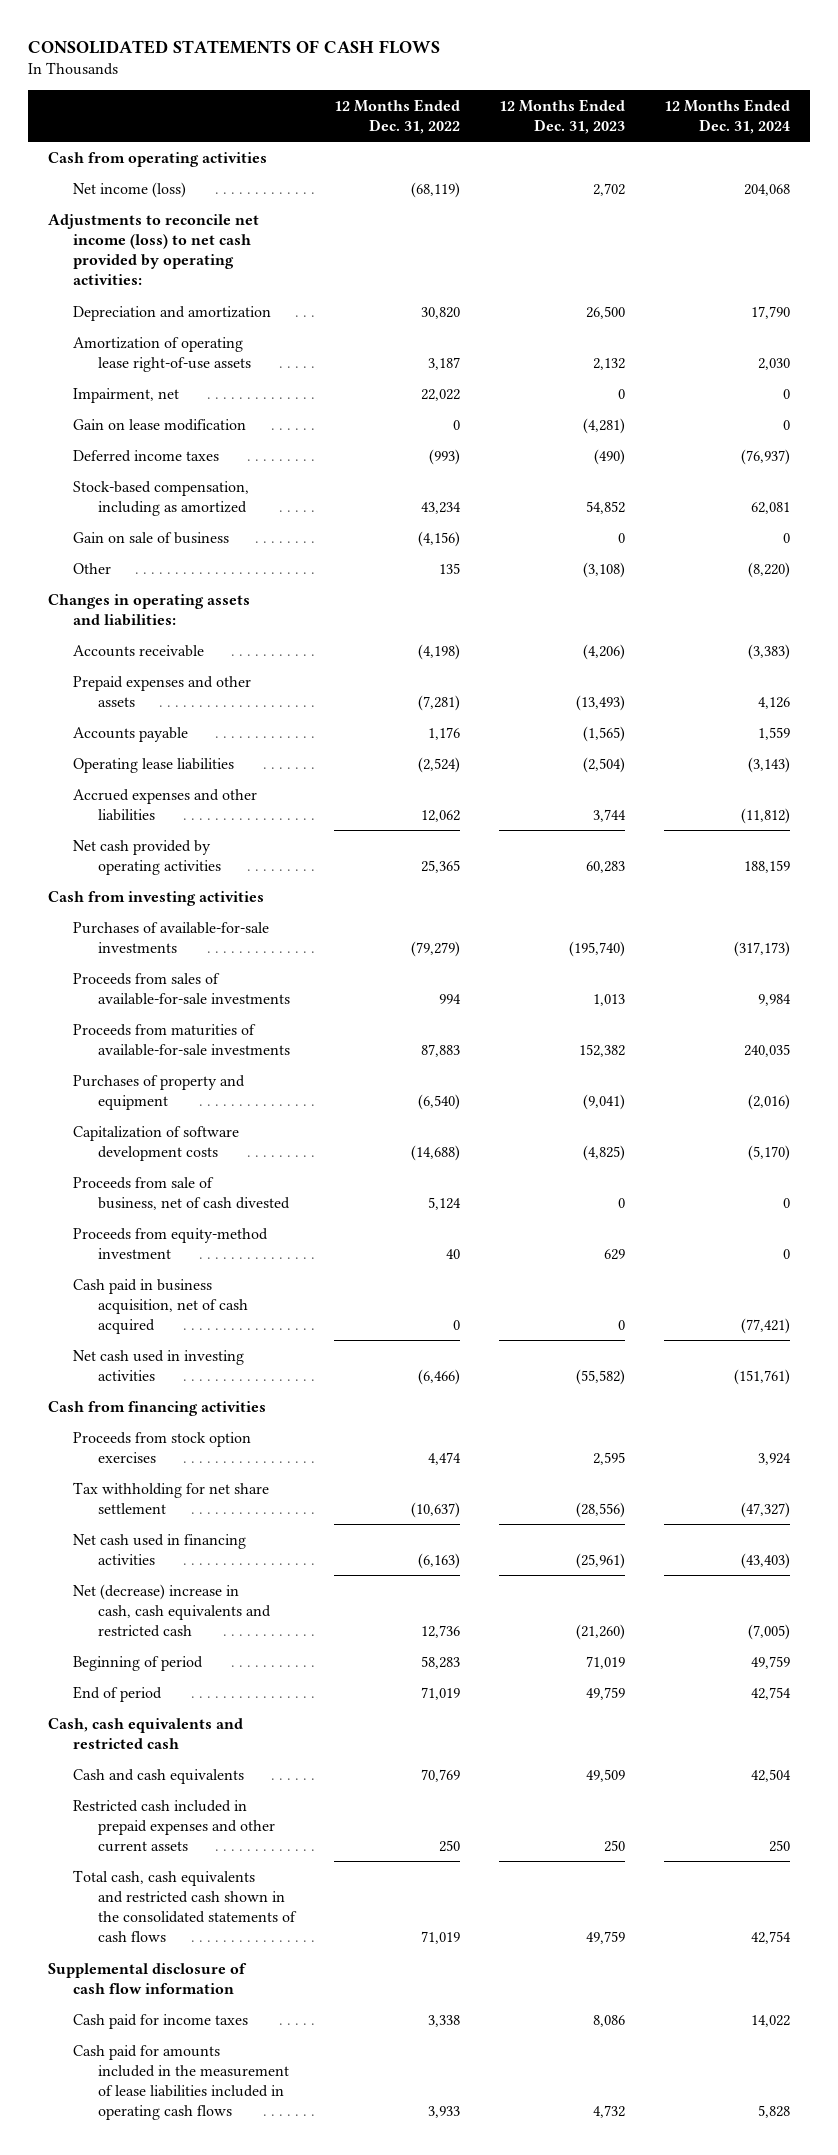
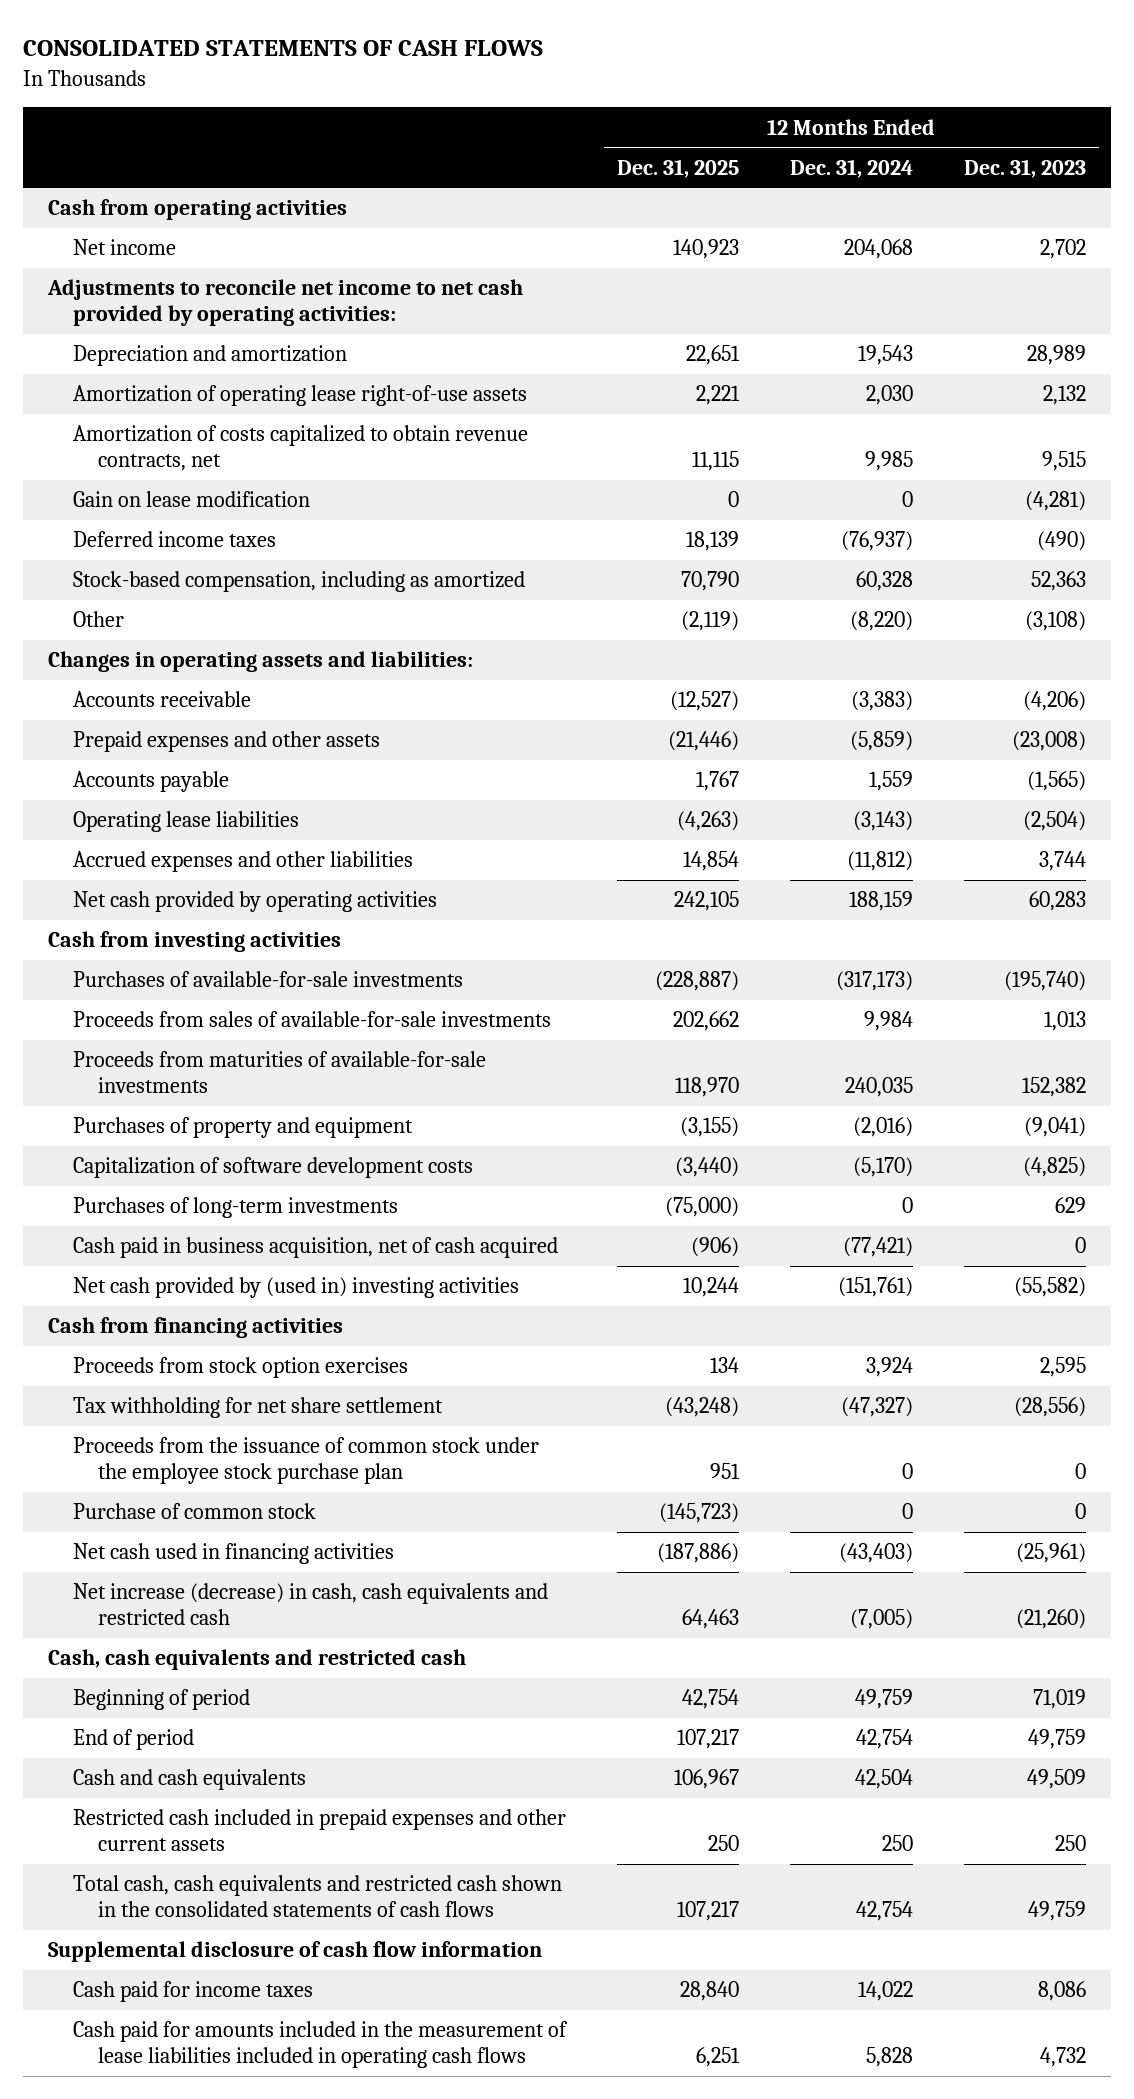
- | 12 Months Ended Dec. 31, 2022 | 12 Months Ended Dec. 31, 2023 | 12 Months Ended Dec. 31, 2024
+ | 12 Months Ended Dec. 31, 2025 | 12 Months Ended Dec. 31, 2024 | 12 Months Ended Dec. 31, 2023
- Net income (loss) | (68,119) | 2,702 | 204,068
- Adjustments to reconcile net income (loss) to net cash provided by operating activities:
- Depreciation and amortization | 30,820 | 26,500 | 17,790
+ Net income | 140,923 | 204,068 | 2,702
+ Adjustments to reconcile net income to net cash provided by operating activities:
+ Depreciation and amortization | 22,651 | 19,543 | 28,989
- Impairment, net | 22,022 | 0 | 0
+ Amortization of costs capitalized to obtain revenue contracts, net | 11,115 | 9,985 | 9,515
- Stock-based compensation, including as amortized | 43,234 | 54,852 | 62,081
- Gain on sale of business | (4,156) | 0 | 0
+ Stock-based compensation, including as amortized | 70,790 | 60,328 | 52,363
- Prepaid expenses and other assets | (7,281) | (13,493) | 4,126
+ Prepaid expenses and other assets | (21,446) | (5,859) | (23,008)
- Proceeds from sale of business, net of cash divested | 5,124 | 0 | 0
- Proceeds from equity-method investment | 40 | 629 | 0
+ Purchases of long-term investments | (75,000) | 0 | 629
- Net cash used in investing activities | (6,466) | (55,582) | (151,761)
+ Net cash provided by (used in) investing activities | 10,244 | (151,761) | (55,582)
+ Proceeds from the issuance of common stock under the employee stock purchase plan | 951 | 0 | 0
+ Purchase of common stock | (145,723) | 0 | 0
- Net (decrease) increase in cash, cash equivalents and restricted cash | 12,736 | (21,260) | (7,005)
+ Net increase (decrease) in cash, cash equivalents and restricted cash | 64,463 | (7,005) | (21,260)
moved up: Cash, cash equivalents and restricted cash

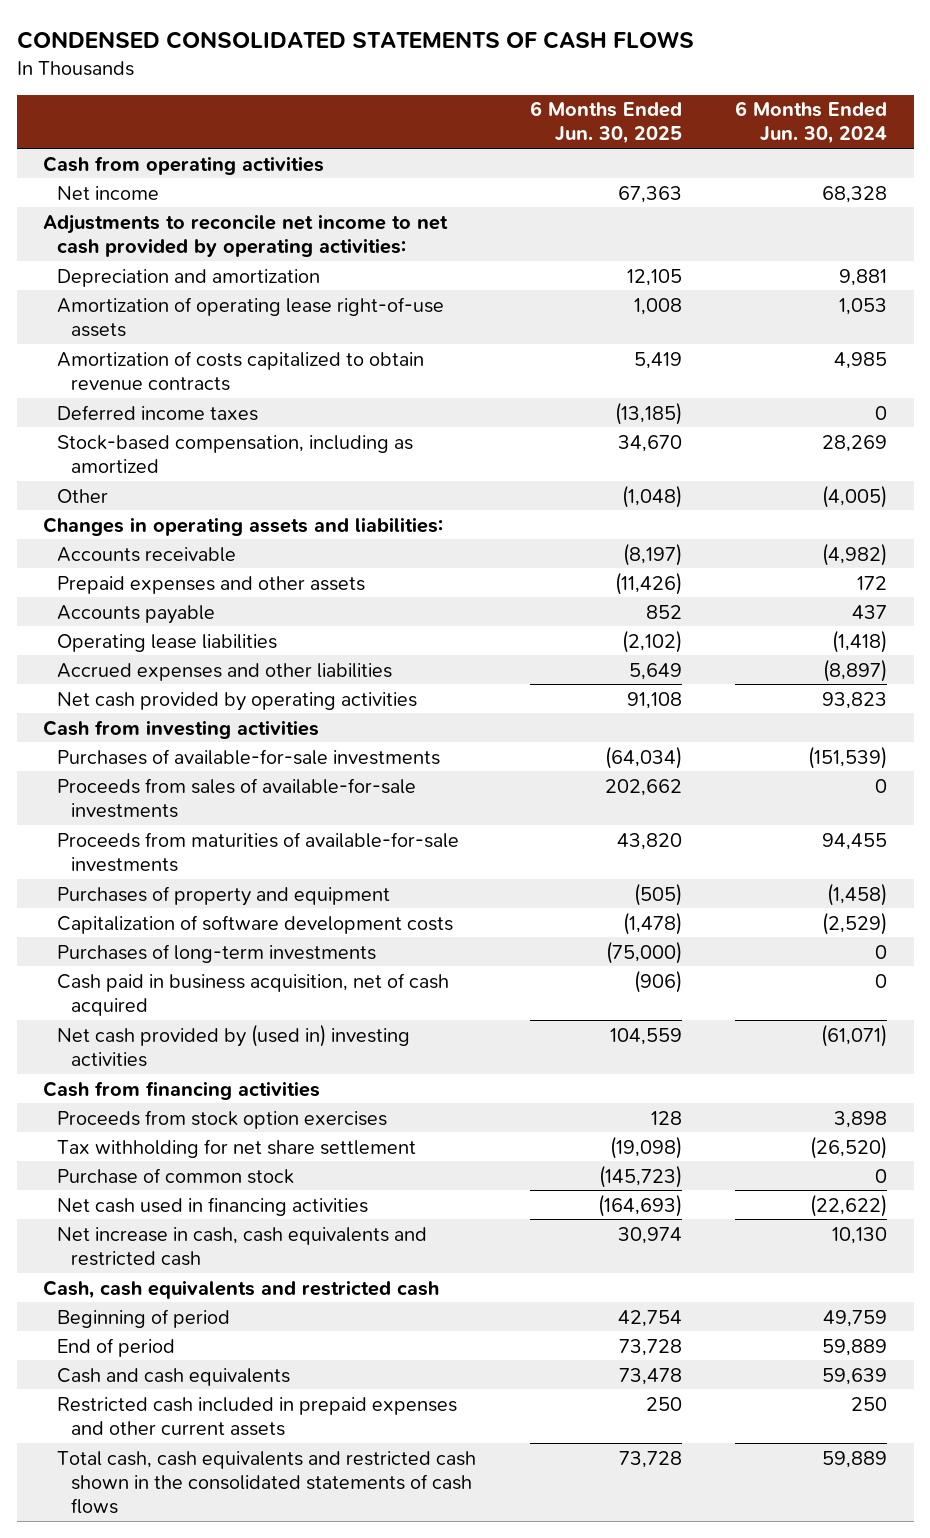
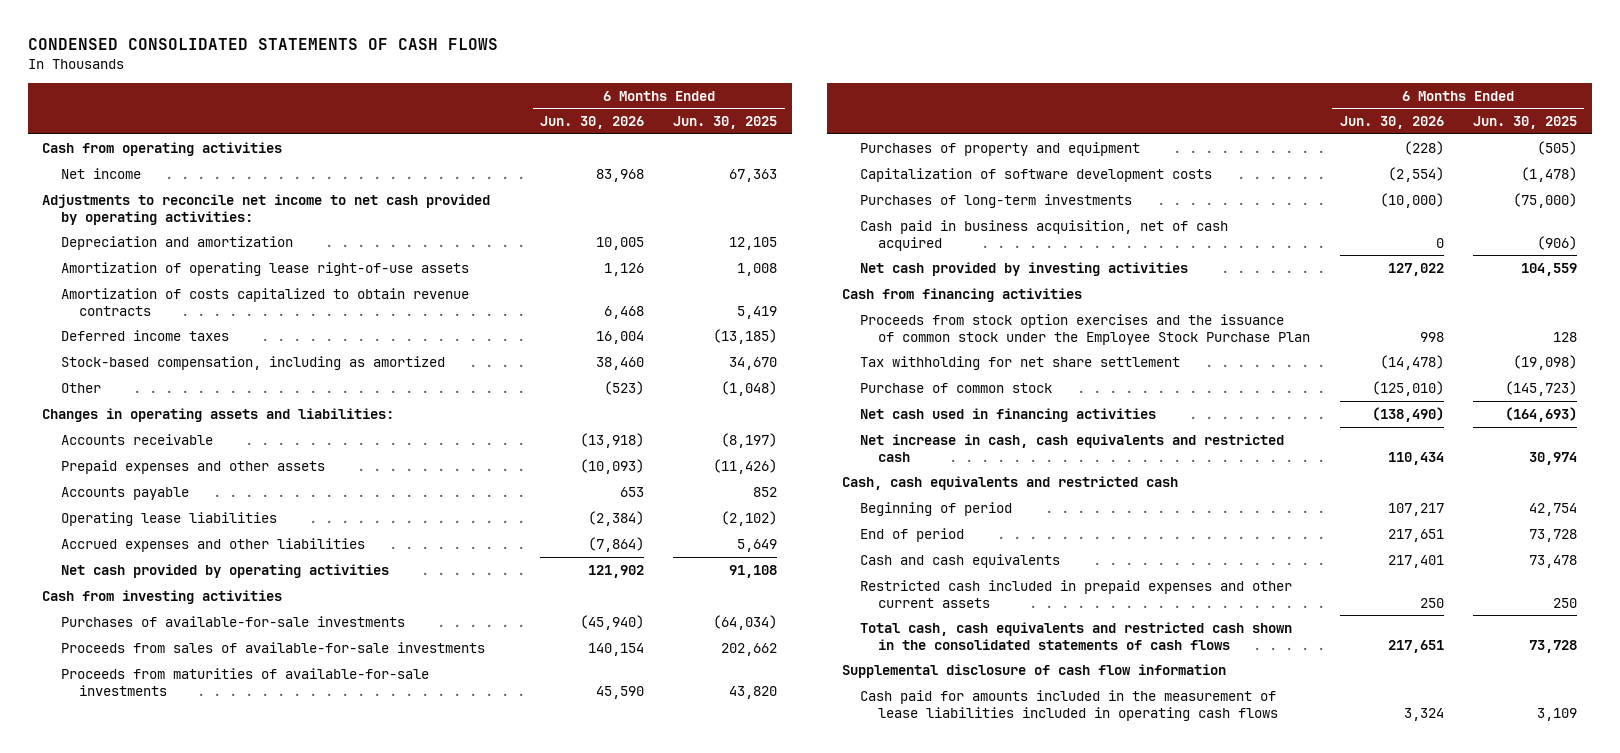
- | 6 Months Ended Jun. 30, 2025 | 6 Months Ended Jun. 30, 2024
+ | 6 Months Ended Jun. 30, 2026 | 6 Months Ended Jun. 30, 2025
- Net cash provided by (used in) investing activities | 104,559 | (61,071)
+ Net cash provided by investing activities | 127,022 | 104,559
- Proceeds from stock option exercises | 128 | 3,898
+ Proceeds from stock option exercises and the issuance of common stock under the Employee Stock Purchase Plan | 998 | 128
+ Supplemental disclosure of cash flow information
+ Cash paid for amounts included in the measurement of lease liabilities included in operating cash flows | 3,324 | 3,109

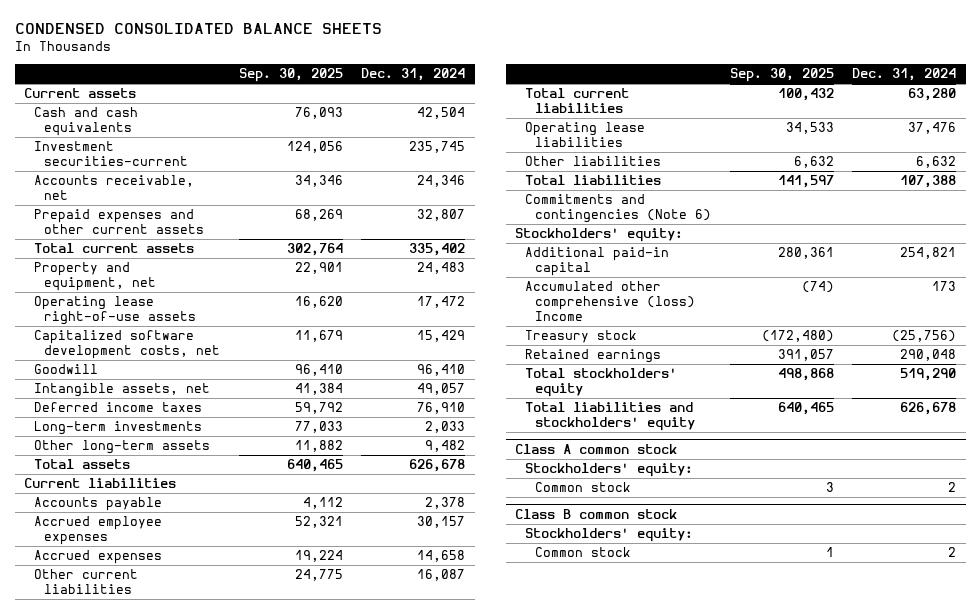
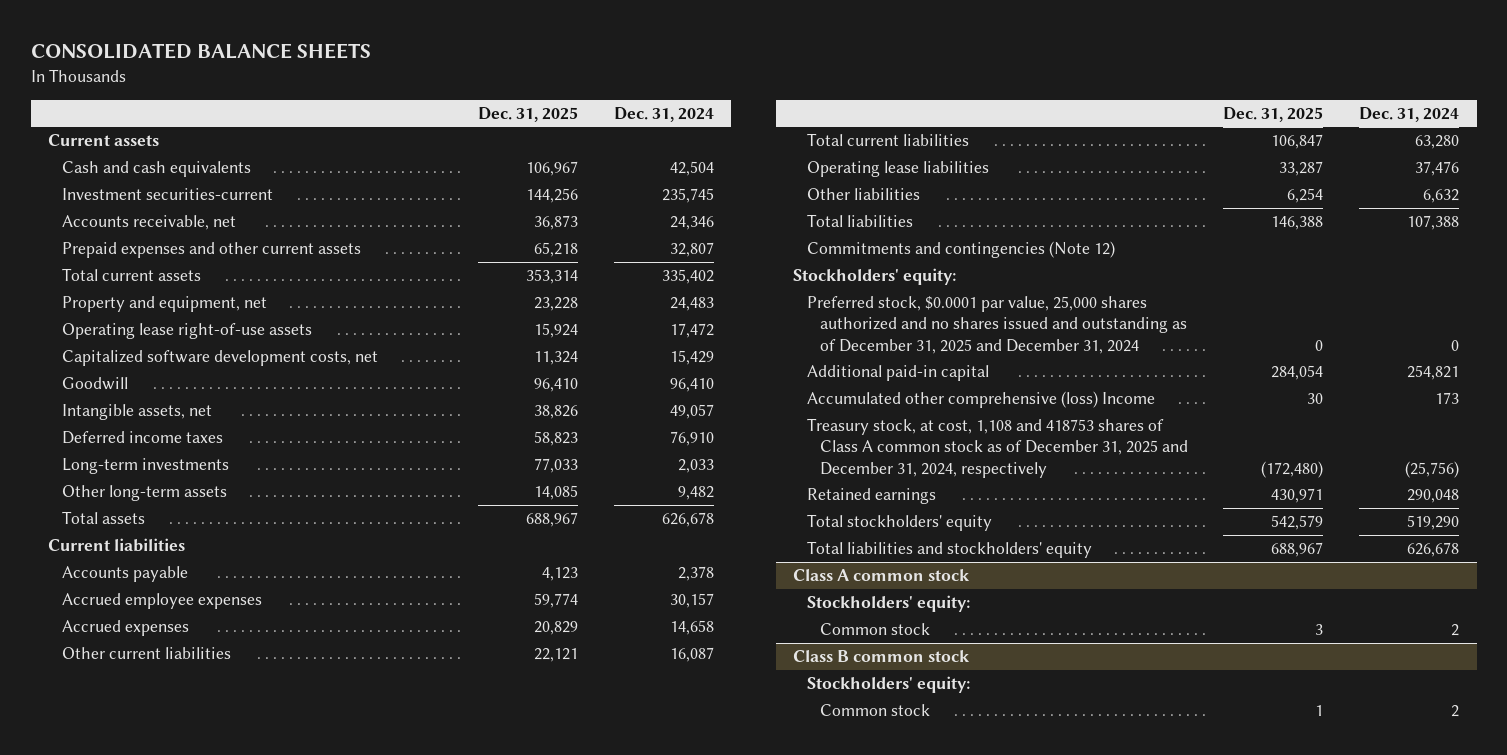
- CONDENSED CONSOLIDATED BALANCE SHEETS
+ CONSOLIDATED BALANCE SHEETS
- | Sep. 30, 2025 | Dec. 31, 2024
+ | Dec. 31, 2025 | Dec. 31, 2024
- Commitments and contingencies (Note 6)
+ Commitments and contingencies (Note 12)
+ Preferred stock, $0.0001 par value, 25,000 shares authorized and no shares issued and outstanding as of December 31, 2025 and December 31, 2024 | 0 | 0
- Treasury stock | (172,480) | (25,756)
+ Treasury stock, at cost, 1,108 and 418753 shares of Class A common stock as of December 31, 2025 and December 31, 2024, respectively | (172,480) | (25,756)

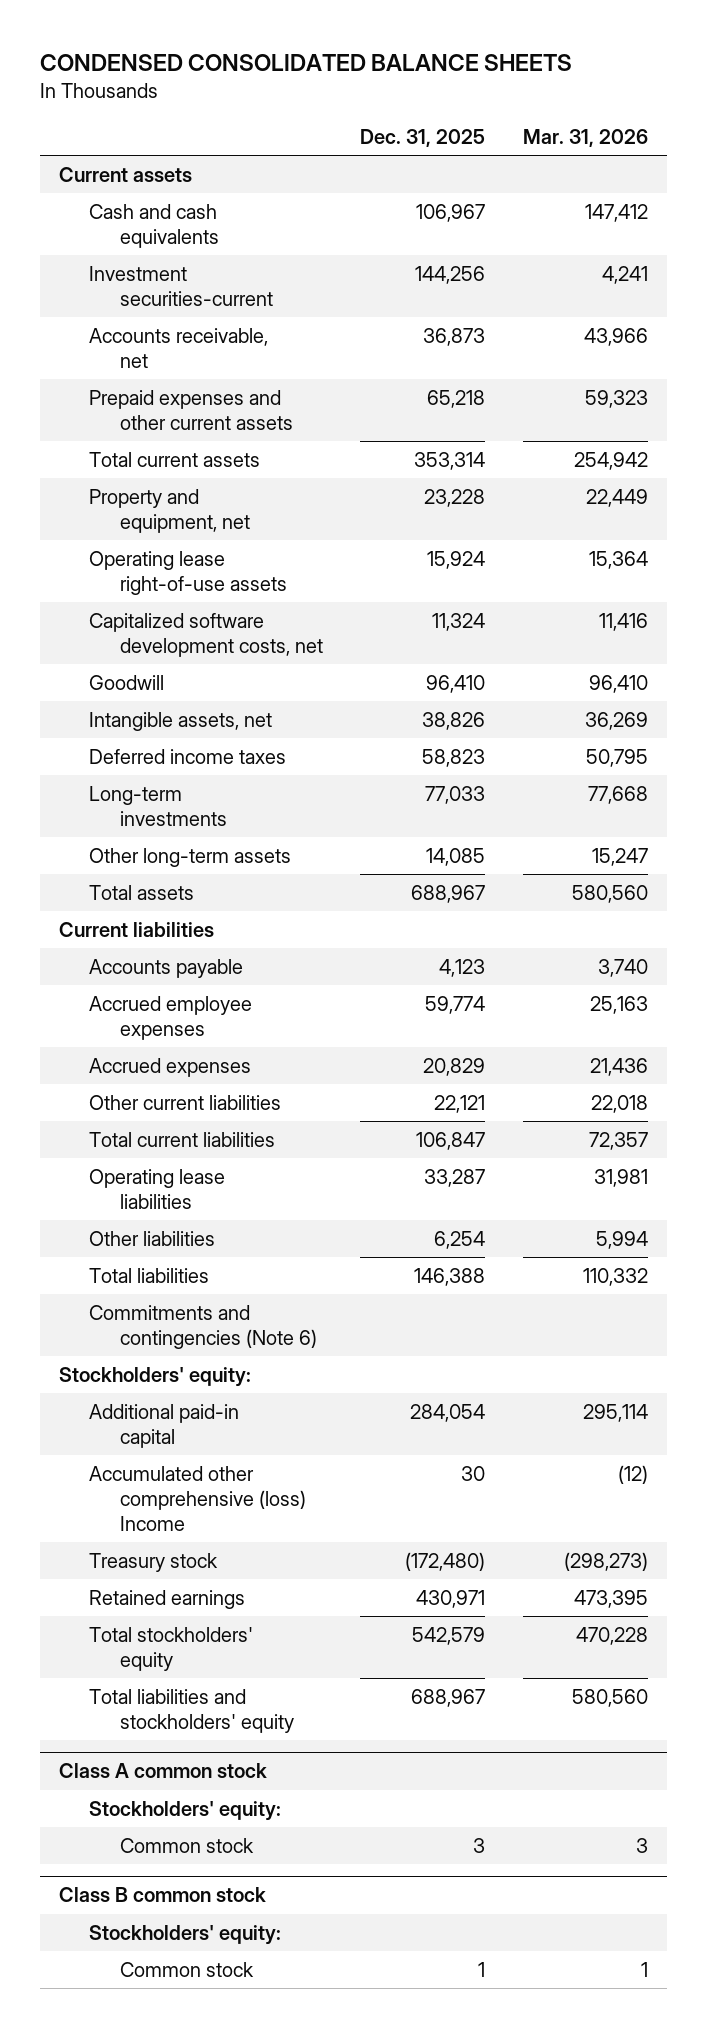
- CONSOLIDATED BALANCE SHEETS
+ CONDENSED CONSOLIDATED BALANCE SHEETS
- | Dec. 31, 2025 | Dec. 31, 2024
+ | Dec. 31, 2025 | Mar. 31, 2026
- Commitments and contingencies (Note 12)
+ Commitments and contingencies (Note 6)
- Preferred stock, $0.0001 par value, 25,000 shares authorized and no shares issued and outstanding as of December 31, 2025 and December 31, 2024 | 0 | 0
- Treasury stock, at cost, 1,108 and 418753 shares of Class A common stock as of December 31, 2025 and December 31, 2024, respectively | (172,480) | (25,756)
+ Treasury stock | (172,480) | (298,273)

